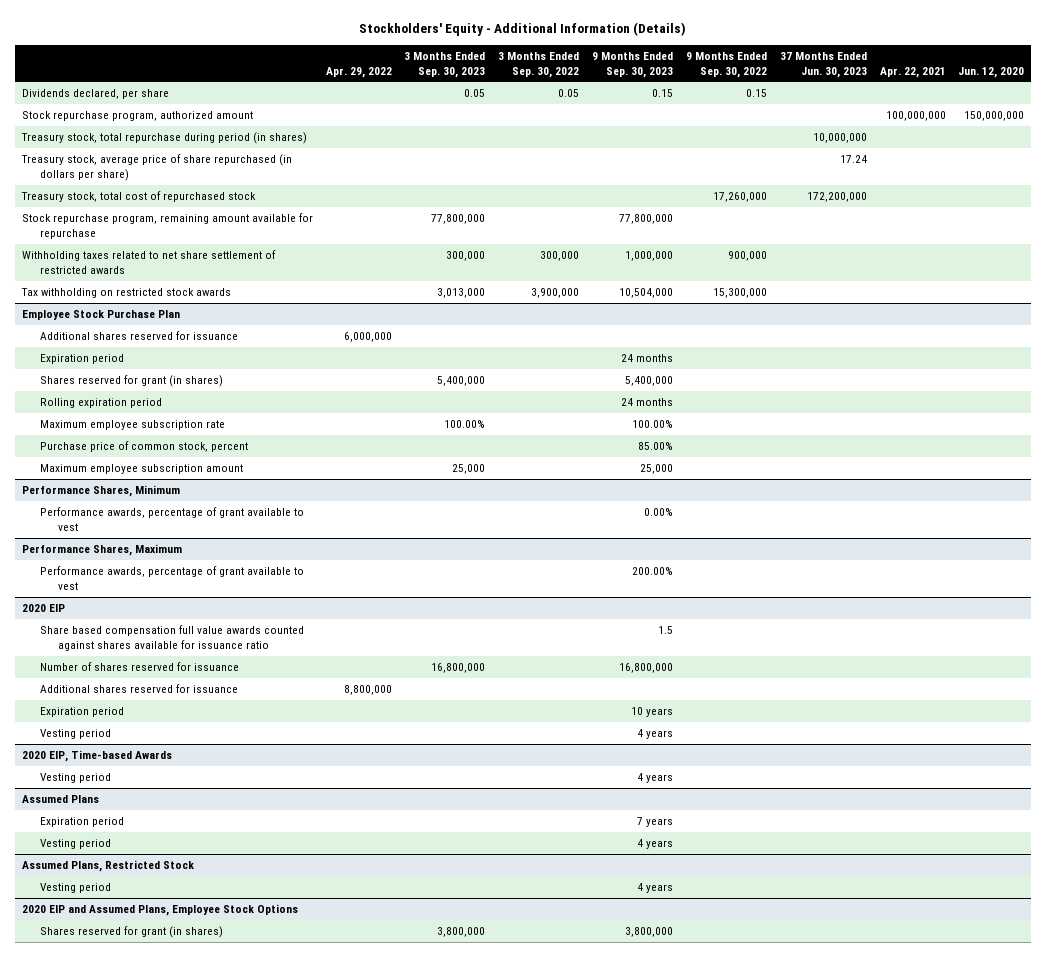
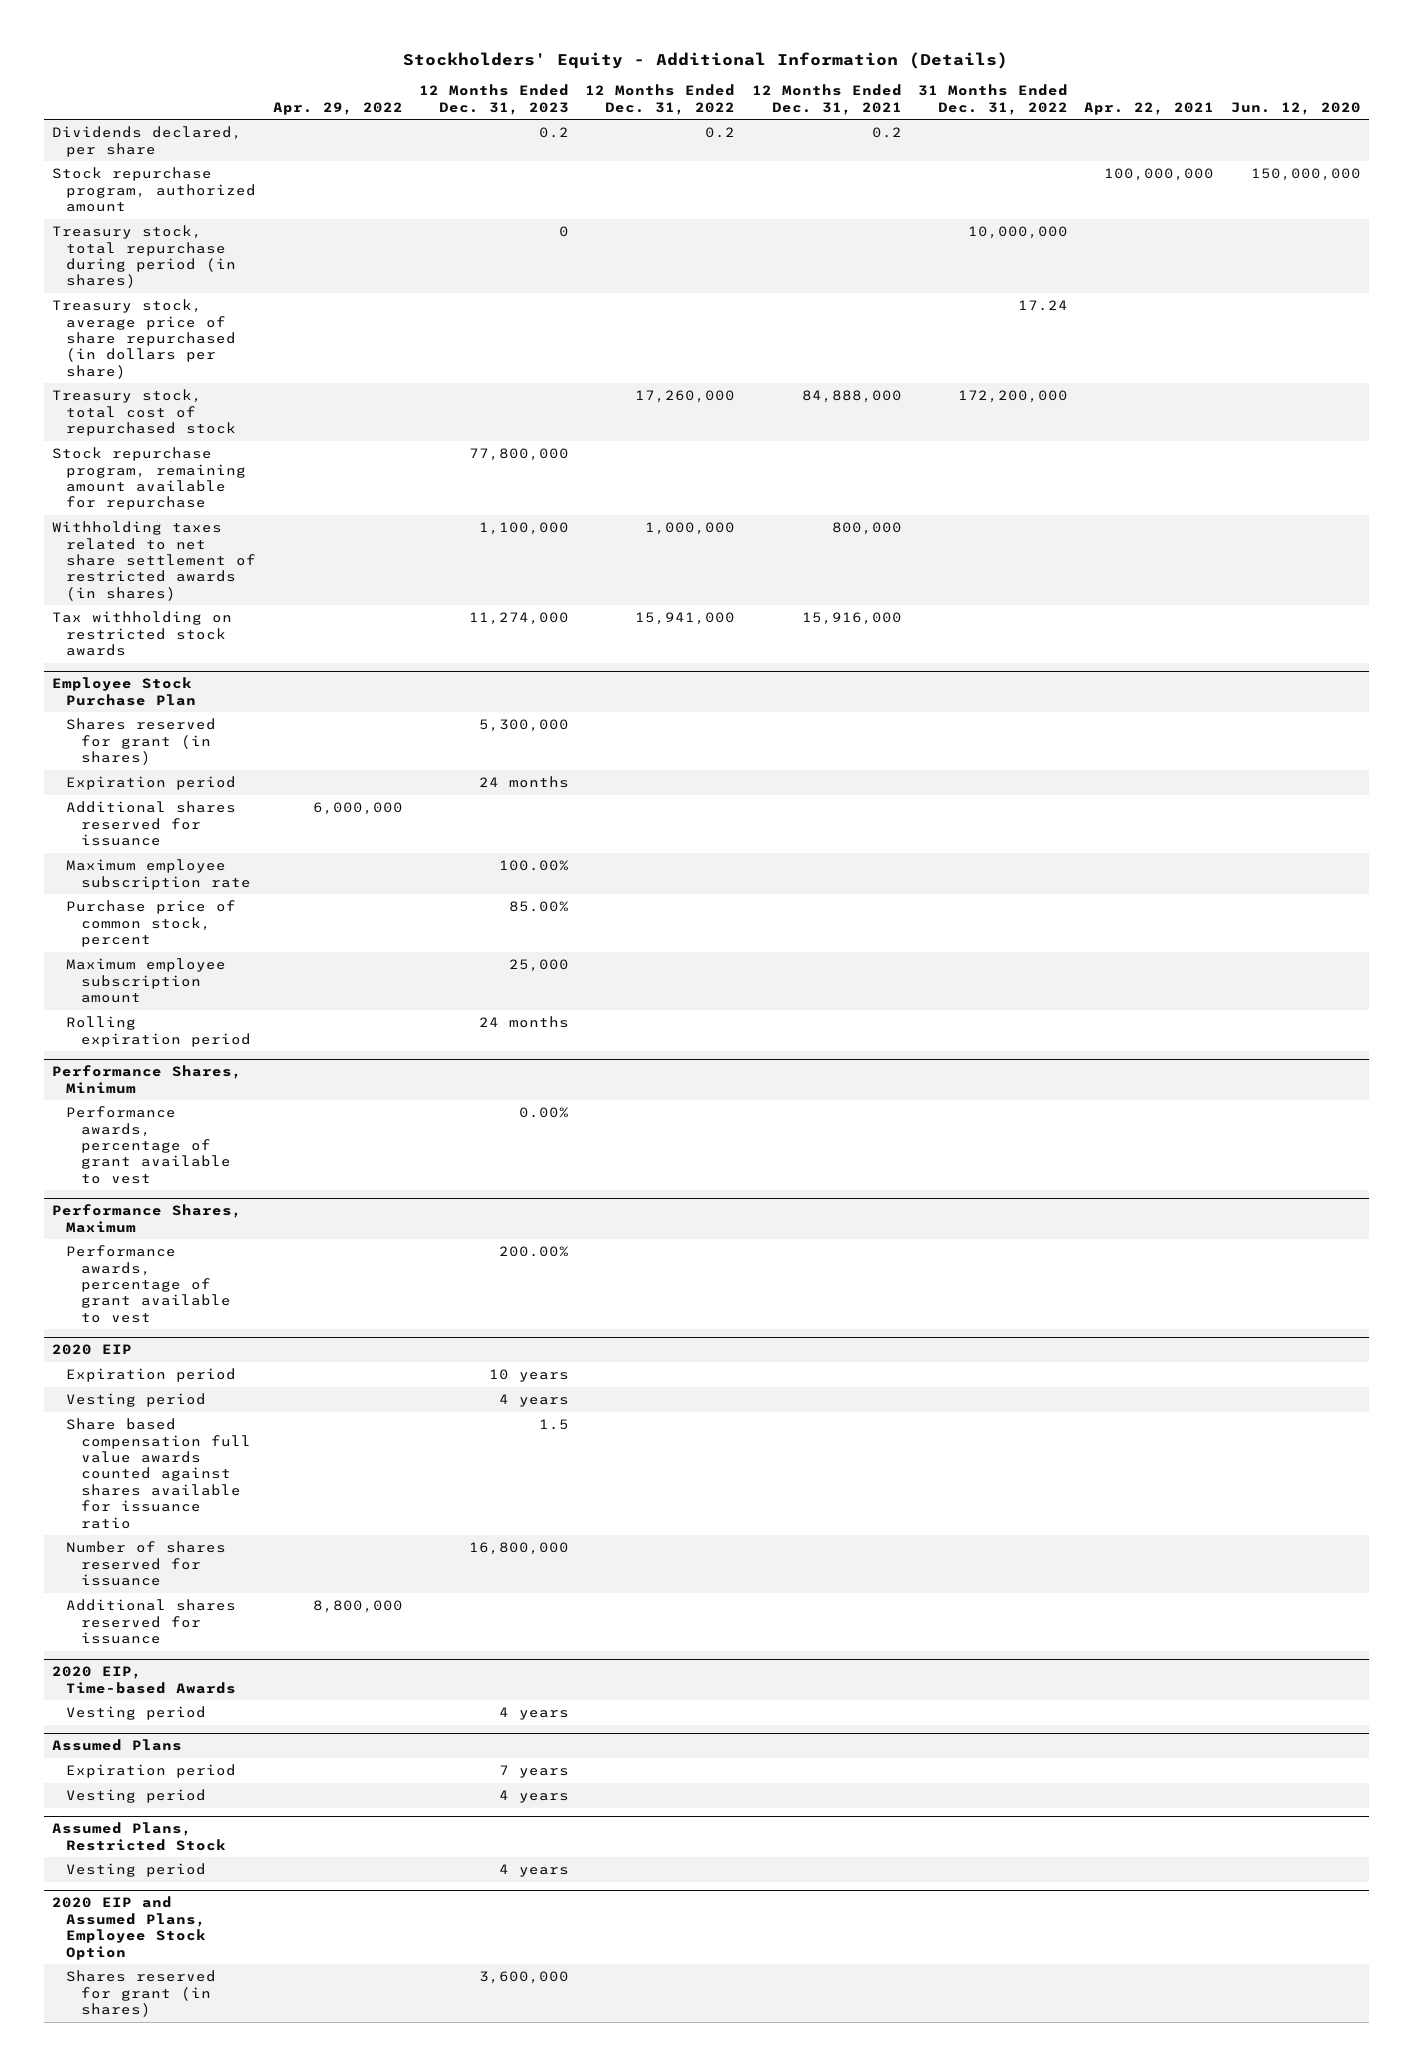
- | Apr. 29, 2022 | 3 Months Ended Sep. 30, 2023 | 3 Months Ended Sep. 30, 2022 | 9 Months Ended Sep. 30, 2023 | 9 Months Ended Sep. 30, 2022 | 37 Months Ended Jun. 30, 2023 | Apr. 22, 2021 | Jun. 12, 2020
+ | Apr. 29, 2022 | 12 Months Ended Dec. 31, 2023 | 12 Months Ended Dec. 31, 2022 | 12 Months Ended Dec. 31, 2021 | 31 Months Ended Dec. 31, 2022 | Apr. 22, 2021 | Jun. 12, 2020
- Withholding taxes related to net share settlement of restricted awards | | 300,000 | 300,000 | 1,000,000 | 900,000 | | |
+ Withholding taxes related to net share settlement of restricted awards (in shares) | | 1,100,000 | 1,000,000 | 800,000 | | |
@ Employee Stock Purchase Plan
moved down: Expiration period | | 24 months | | | | |
moved down: Additional shares reserved for issuance | 6,000,000 | | | | | |
moved down: Rolling expiration period | | 24 months | | | | |
@ 2020 EIP
moved up: Expiration period | | 10 years | | | | |
moved up: Vesting period | | 4 years | | | | |
- 2020 EIP and Assumed Plans, Employee Stock Options
+ 2020 EIP and Assumed Plans, Employee Stock Option

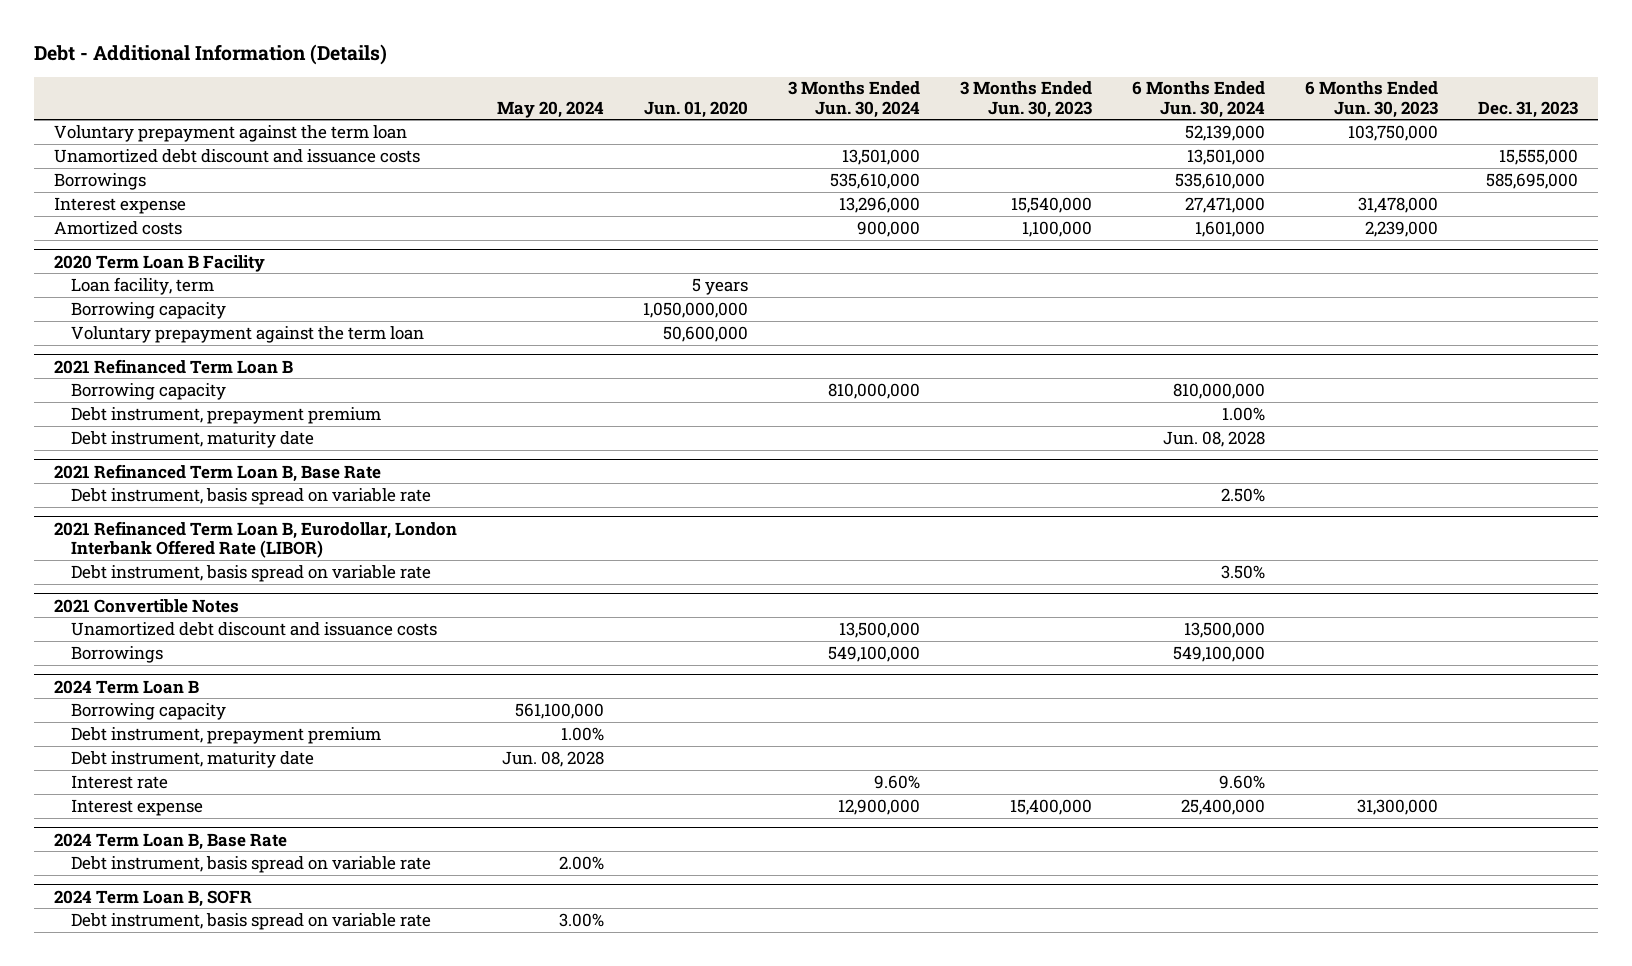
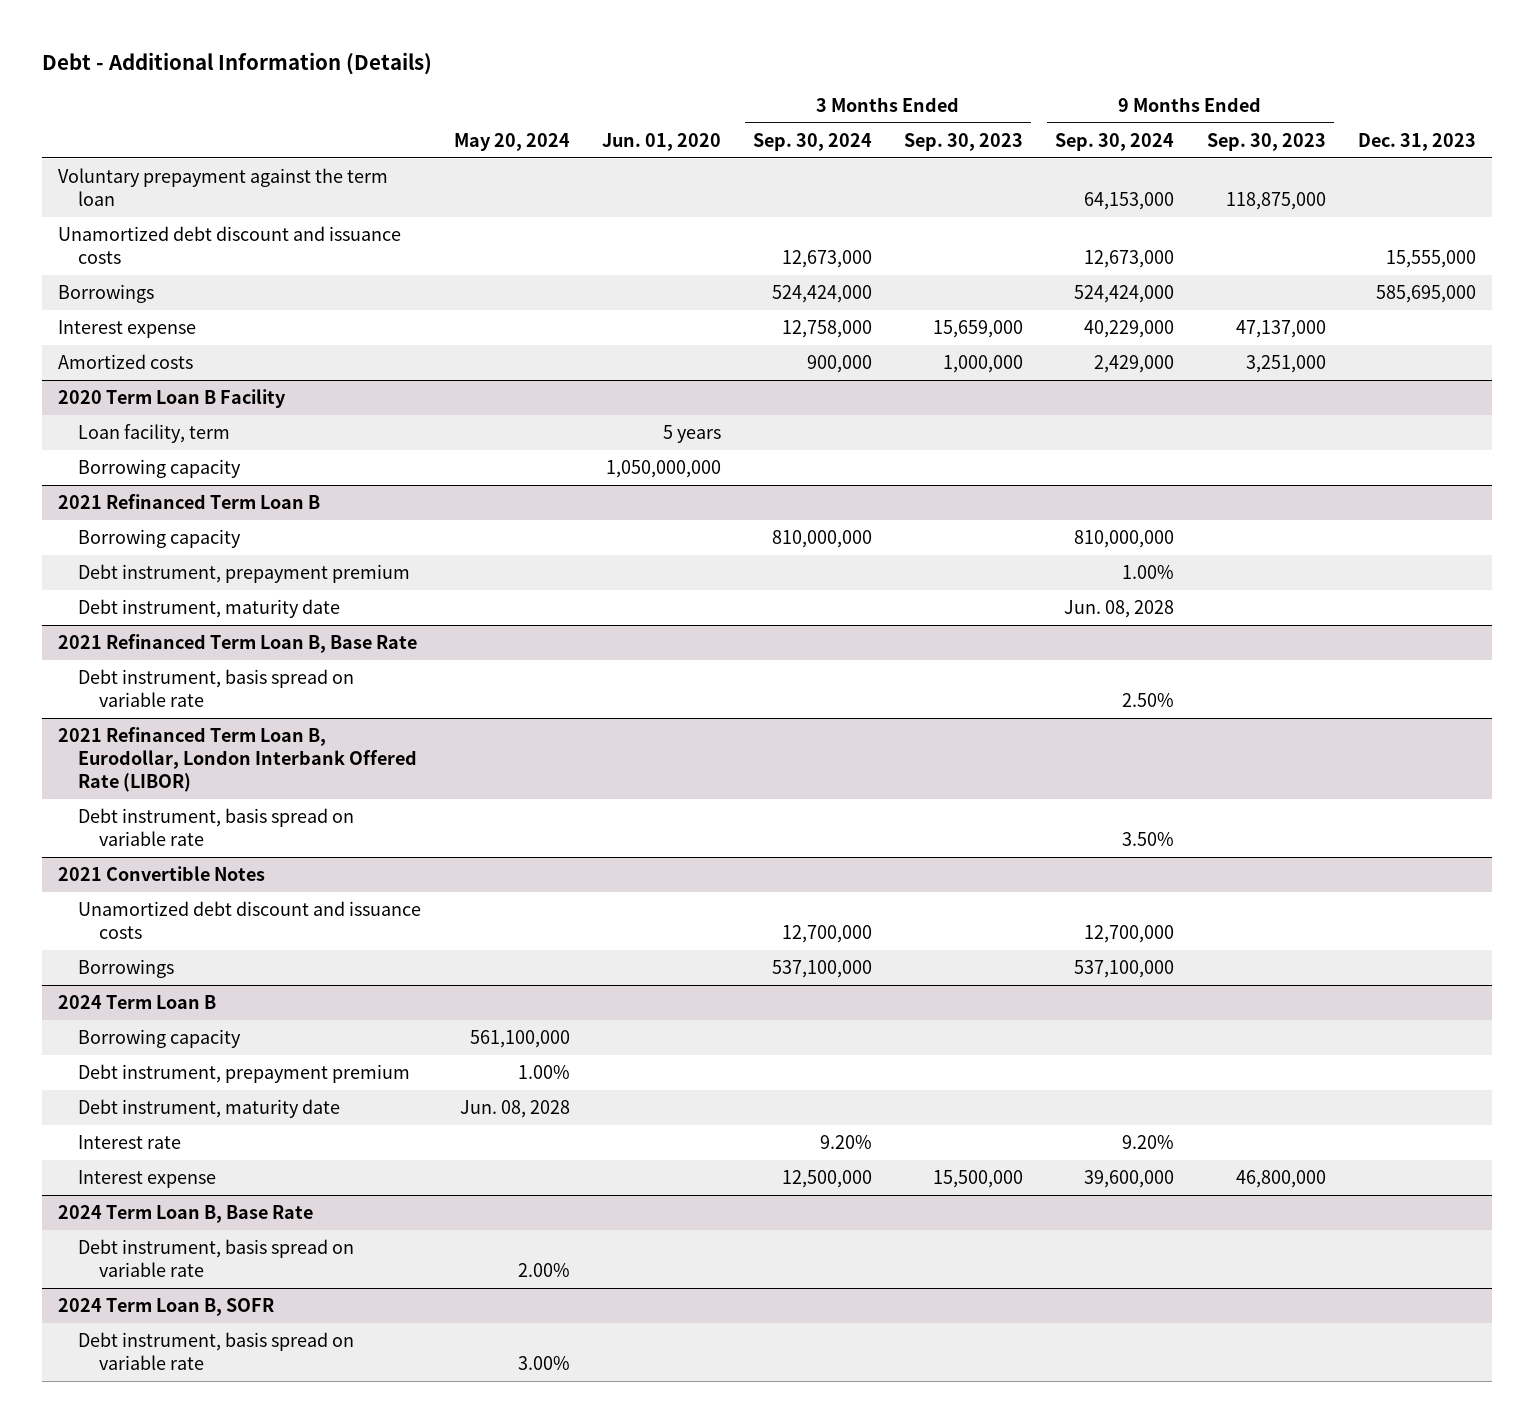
- | May 20, 2024 | Jun. 01, 2020 | 3 Months Ended Jun. 30, 2024 | 3 Months Ended Jun. 30, 2023 | 6 Months Ended Jun. 30, 2024 | 6 Months Ended Jun. 30, 2023 | Dec. 31, 2023
+ | May 20, 2024 | Jun. 01, 2020 | 3 Months Ended Sep. 30, 2024 | 3 Months Ended Sep. 30, 2023 | 9 Months Ended Sep. 30, 2024 | 9 Months Ended Sep. 30, 2023 | Dec. 31, 2023
@ 2020 Term Loan B Facility
- Voluntary prepayment against the term loan | | 50,600,000 | | | | |

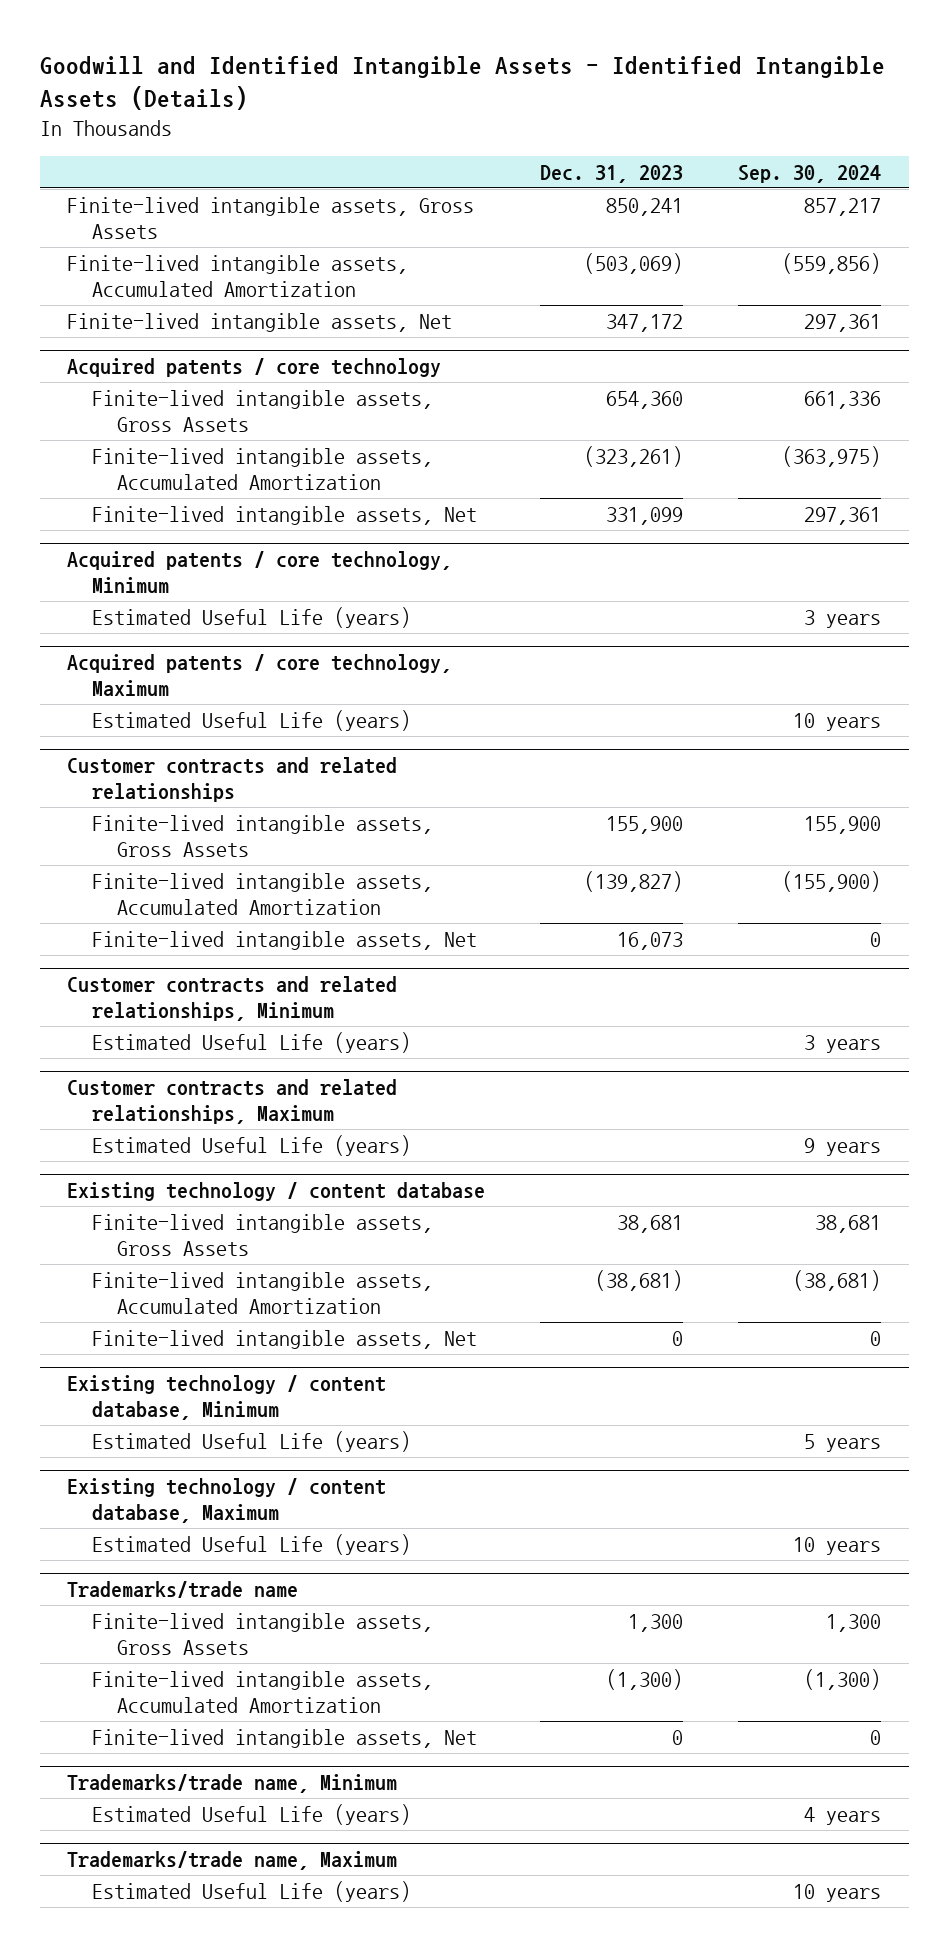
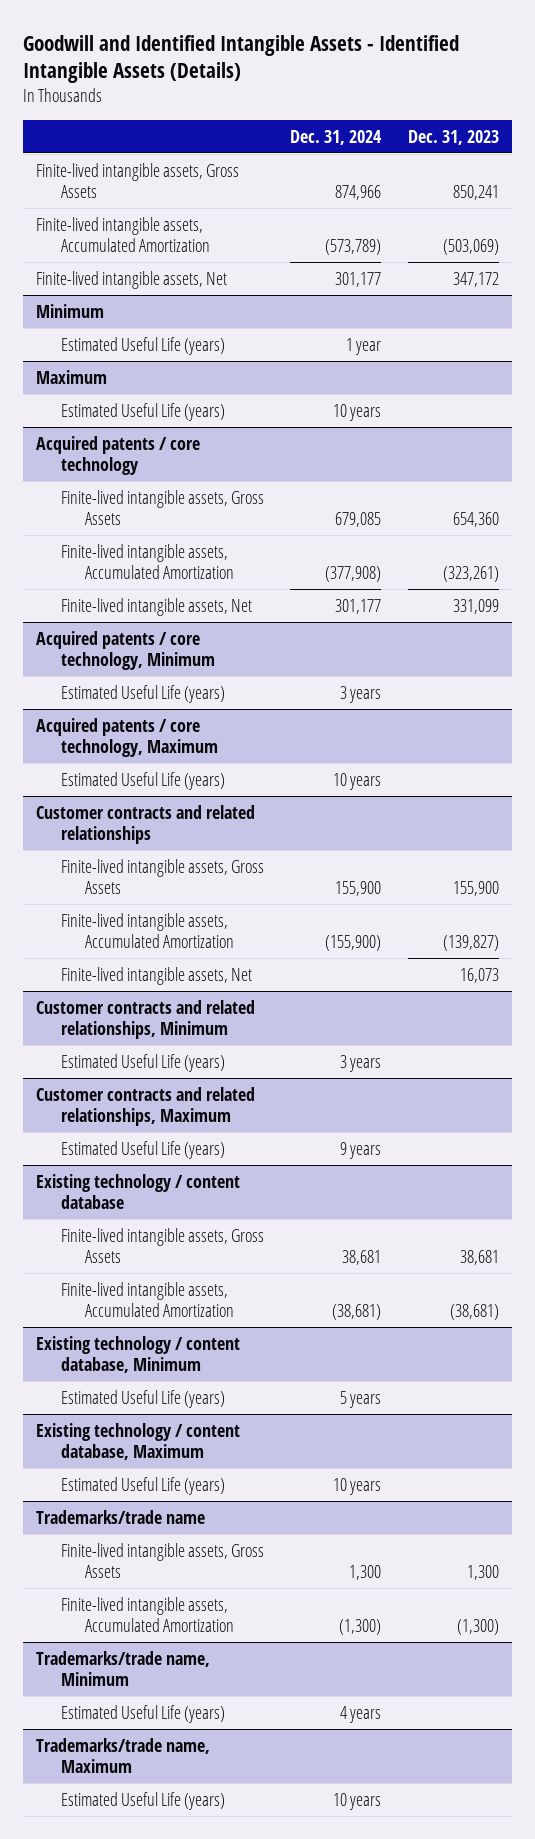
- | Dec. 31, 2023 | Sep. 30, 2024
+ | Dec. 31, 2024 | Dec. 31, 2023
+ Minimum
+ Estimated Useful Life (years) | 1 year |
+ Maximum
+ Estimated Useful Life (years) | 10 years |
@ Existing technology / content database
- Finite-lived intangible assets, Net | 0 | 0
@ Trademarks/trade name
- Finite-lived intangible assets, Net | 0 | 0

